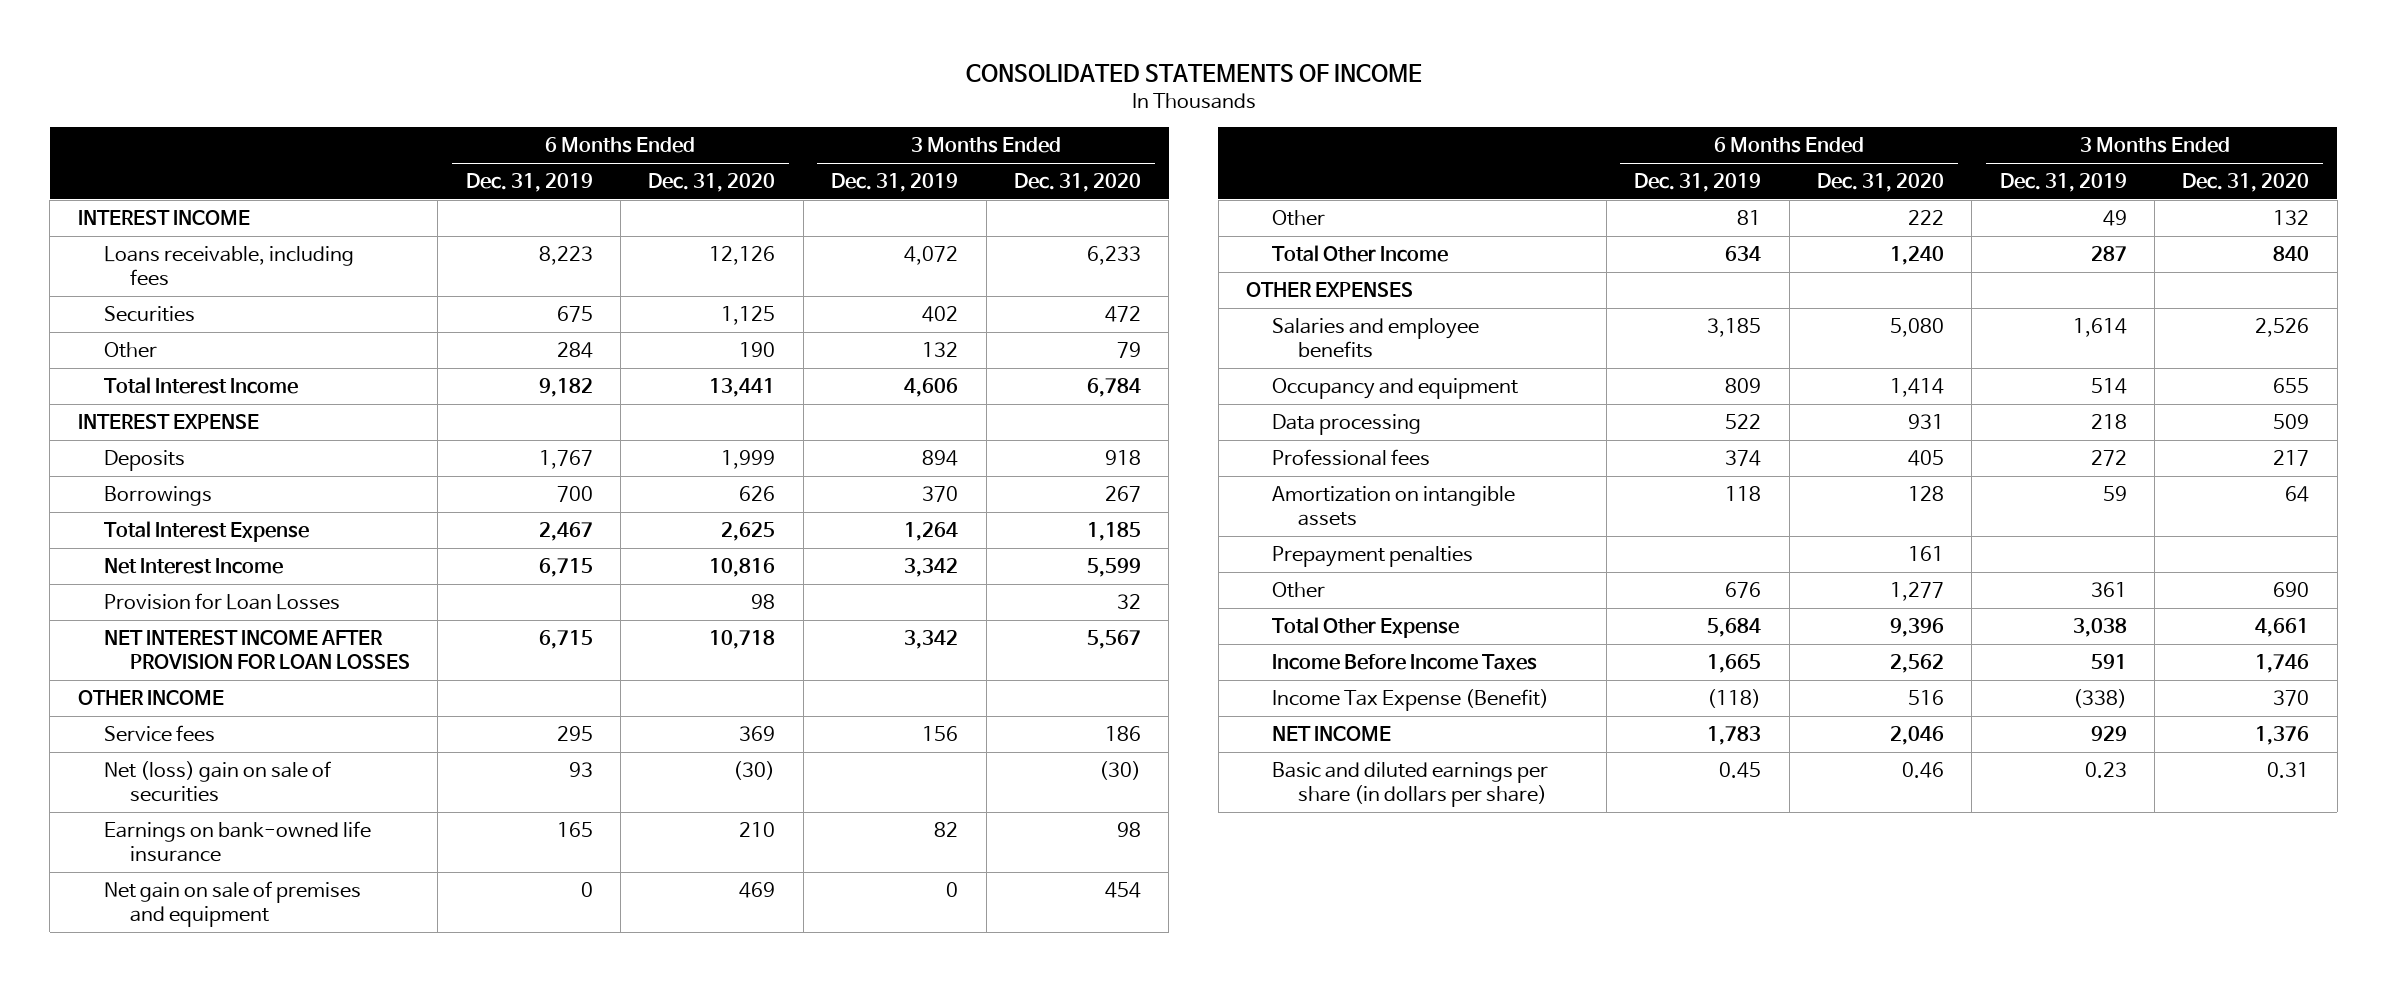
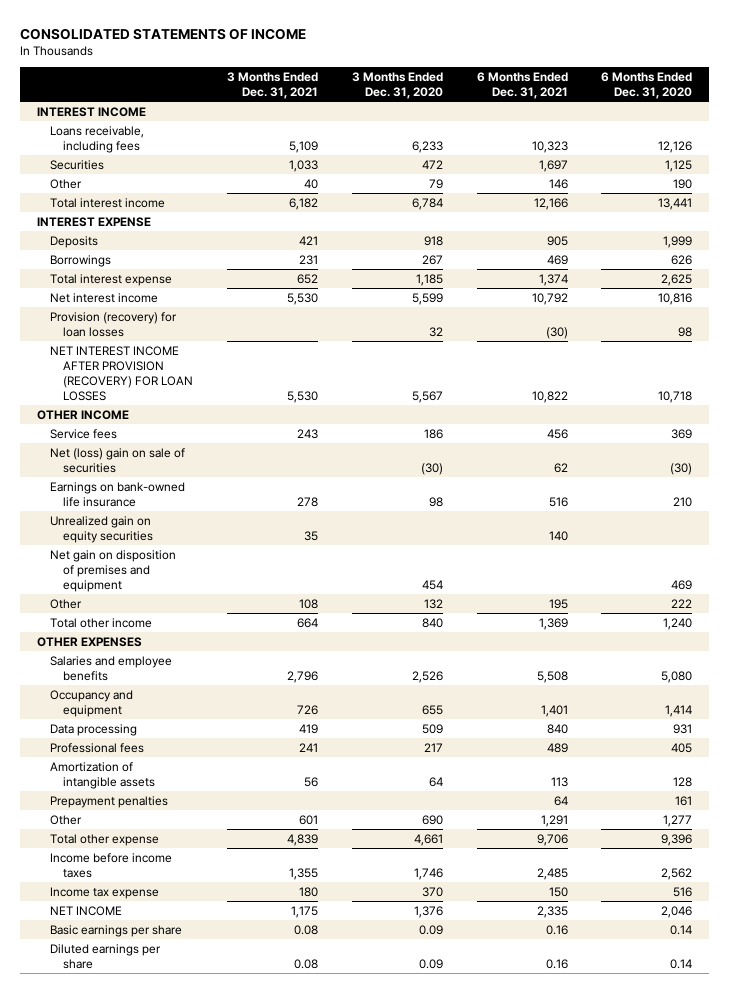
- | 6 Months Ended Dec. 31, 2019 | 6 Months Ended Dec. 31, 2020 | 3 Months Ended Dec. 31, 2019 | 3 Months Ended Dec. 31, 2020
+ | 3 Months Ended Dec. 31, 2021 | 3 Months Ended Dec. 31, 2020 | 6 Months Ended Dec. 31, 2021 | 6 Months Ended Dec. 31, 2020
- Total Interest Income | 9,182 | 13,441 | 4,606 | 6,784
+ Total interest income | 6,182 | 6,784 | 12,166 | 13,441
- Total Interest Expense | 2,467 | 2,625 | 1,264 | 1,185
- Net Interest Income | 6,715 | 10,816 | 3,342 | 5,599
- Provision for Loan Losses | | 98 | | 32
- NET INTEREST INCOME AFTER PROVISION FOR LOAN LOSSES | 6,715 | 10,718 | 3,342 | 5,567
+ Total interest expense | 652 | 1,185 | 1,374 | 2,625
+ Net interest income | 5,530 | 5,599 | 10,792 | 10,816
+ Provision (recovery) for loan losses | | 32 | (30) | 98
+ NET INTEREST INCOME AFTER PROVISION (RECOVERY) FOR LOAN LOSSES | 5,530 | 5,567 | 10,822 | 10,718
- Net gain on sale of premises and equipment | 0 | 469 | 0 | 454
+ Unrealized gain on equity securities | 35 | | 140 |
+ Net gain on disposition of premises and equipment | | 454 | | 469
- Total Other Income | 634 | 1,240 | 287 | 840
+ Total other income | 664 | 840 | 1,369 | 1,240
- Amortization on intangible assets | 118 | 128 | 59 | 64
+ Amortization of intangible assets | 56 | 64 | 113 | 128
- Total Other Expense | 5,684 | 9,396 | 3,038 | 4,661
- Income Before Income Taxes | 1,665 | 2,562 | 591 | 1,746
- Income Tax Expense (Benefit) | (118) | 516 | (338) | 370
+ Total other expense | 4,839 | 4,661 | 9,706 | 9,396
+ Income before income taxes | 1,355 | 1,746 | 2,485 | 2,562
+ Income tax expense | 180 | 370 | 150 | 516
- Basic and diluted earnings per share (in dollars per share) | 0.45 | 0.46 | 0.23 | 0.31
+ Basic earnings per share | 0.08 | 0.09 | 0.16 | 0.14
+ Diluted earnings per share | 0.08 | 0.09 | 0.16 | 0.14

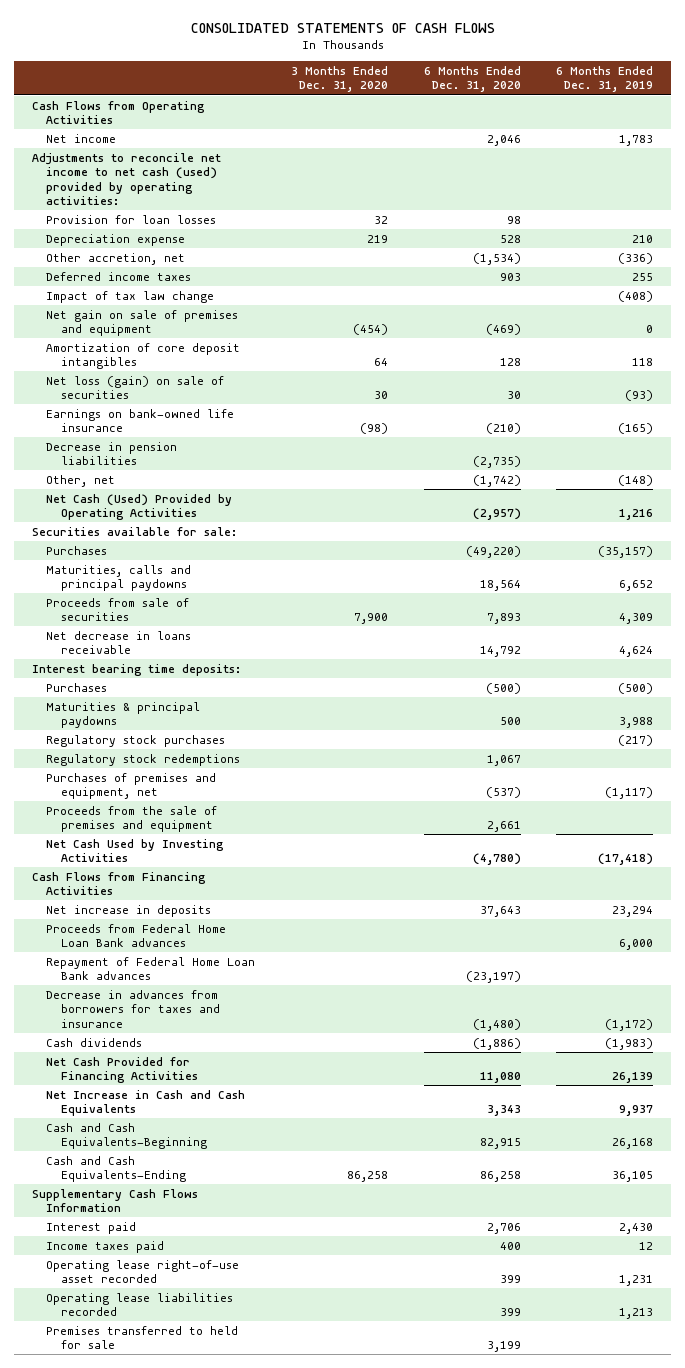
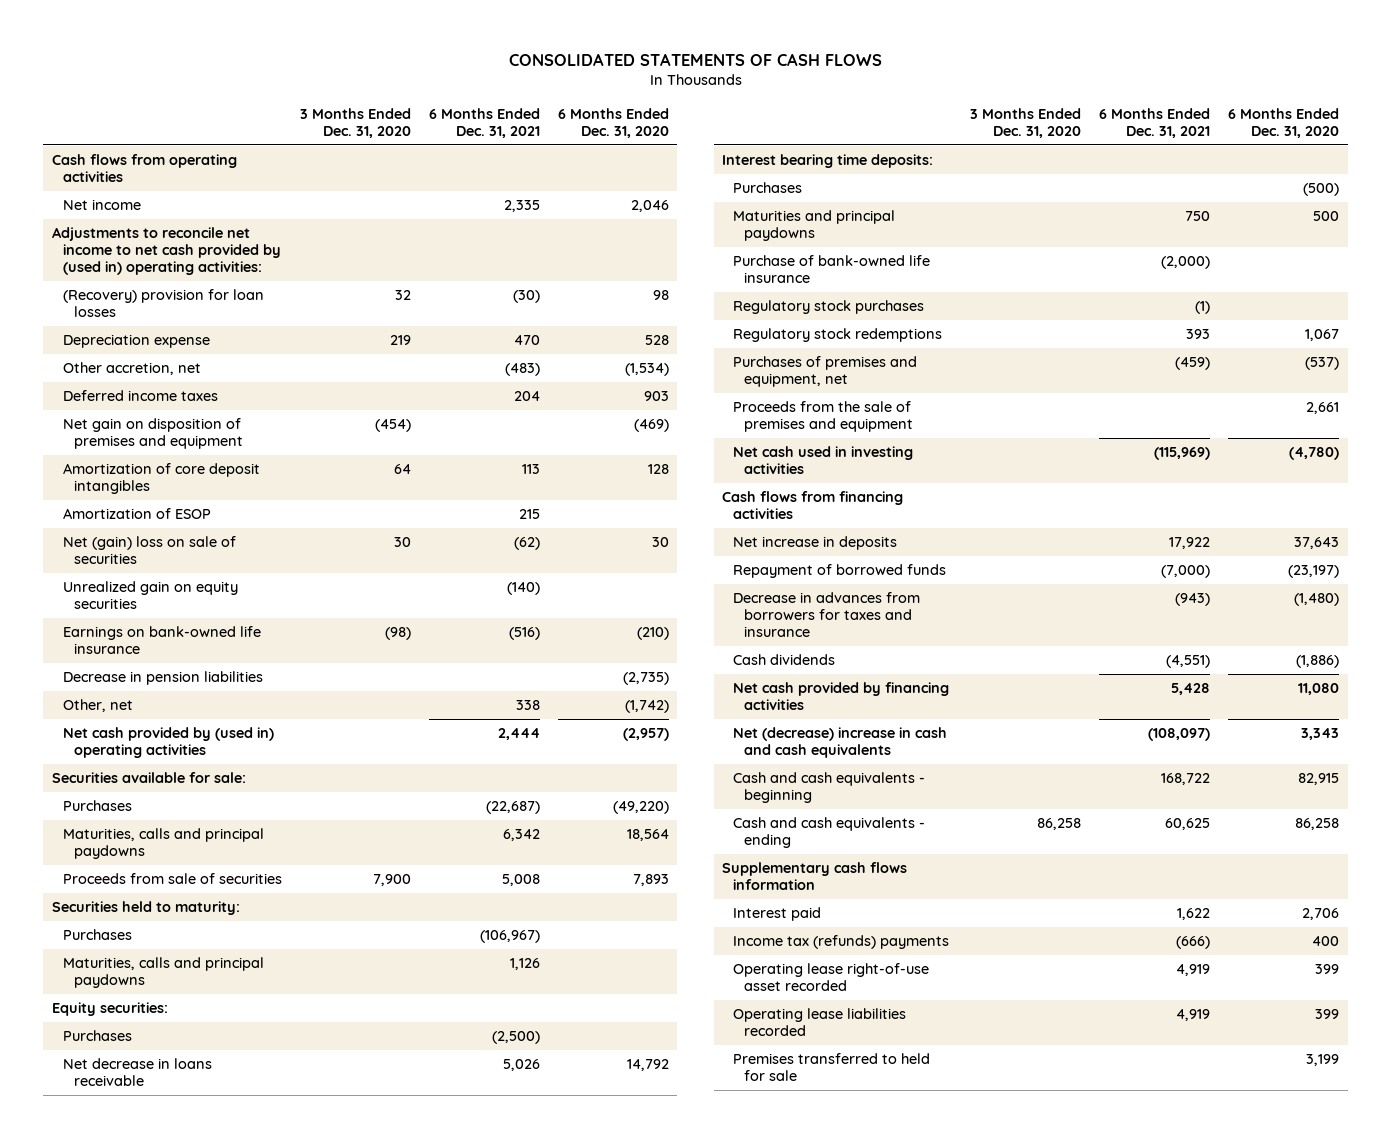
- | 3 Months Ended Dec. 31, 2020 | 6 Months Ended Dec. 31, 2020 | 6 Months Ended Dec. 31, 2019
+ | 3 Months Ended Dec. 31, 2020 | 6 Months Ended Dec. 31, 2021 | 6 Months Ended Dec. 31, 2020
- Cash Flows from Operating Activities
+ Cash flows from operating activities
- Adjustments to reconcile net income to net cash (used) provided by operating activities:
- Provision for loan losses | 32 | 98 |
+ Adjustments to reconcile net income to net cash provided by (used in) operating activities:
+ (Recovery) provision for loan losses | 32 | (30) | 98
- Impact of tax law change | | | (408)
- Net gain on sale of premises and equipment | (454) | (469) | 0
+ Net gain on disposition of premises and equipment | (454) | | (469)
- Net loss (gain) on sale of securities | 30 | 30 | (93)
+ Amortization of ESOP | | 215 |
+ Net (gain) loss on sale of securities | 30 | (62) | 30
+ Unrealized gain on equity securities | | (140) |
- Net Cash (Used) Provided by Operating Activities | | (2,957) | 1,216
+ Net cash provided by (used in) operating activities | | 2,444 | (2,957)
+ Securities held to maturity:
+ Purchases | | (106,967) |
+ Maturities, calls and principal paydowns | | 1,126 |
+ Equity securities:
+ Purchases | | (2,500) |
- Maturities & principal paydowns | | 500 | 3,988
+ Maturities and principal paydowns | | 750 | 500
+ Purchase of bank-owned life insurance | | (2,000) |
- Net Cash Used by Investing Activities | | (4,780) | (17,418)
- Cash Flows from Financing Activities
+ Net cash used in investing activities | | (115,969) | (4,780)
+ Cash flows from financing activities
- Proceeds from Federal Home Loan Bank advances | | | 6,000
- Repayment of Federal Home Loan Bank advances | | (23,197) |
+ Repayment of borrowed funds | | (7,000) | (23,197)
- Net Cash Provided for Financing Activities | | 11,080 | 26,139
- Net Increase in Cash and Cash Equivalents | | 3,343 | 9,937
- Cash and Cash Equivalents-Beginning | | 82,915 | 26,168
- Cash and Cash Equivalents-Ending | 86,258 | 86,258 | 36,105
- Supplementary Cash Flows Information
+ Net cash provided by financing activities | | 5,428 | 11,080
+ Net (decrease) increase in cash and cash equivalents | | (108,097) | 3,343
+ Cash and cash equivalents - beginning | | 168,722 | 82,915
+ Cash and cash equivalents - ending | 86,258 | 60,625 | 86,258
+ Supplementary cash flows information
- Income taxes paid | | 400 | 12
+ Income tax (refunds) payments | | (666) | 400

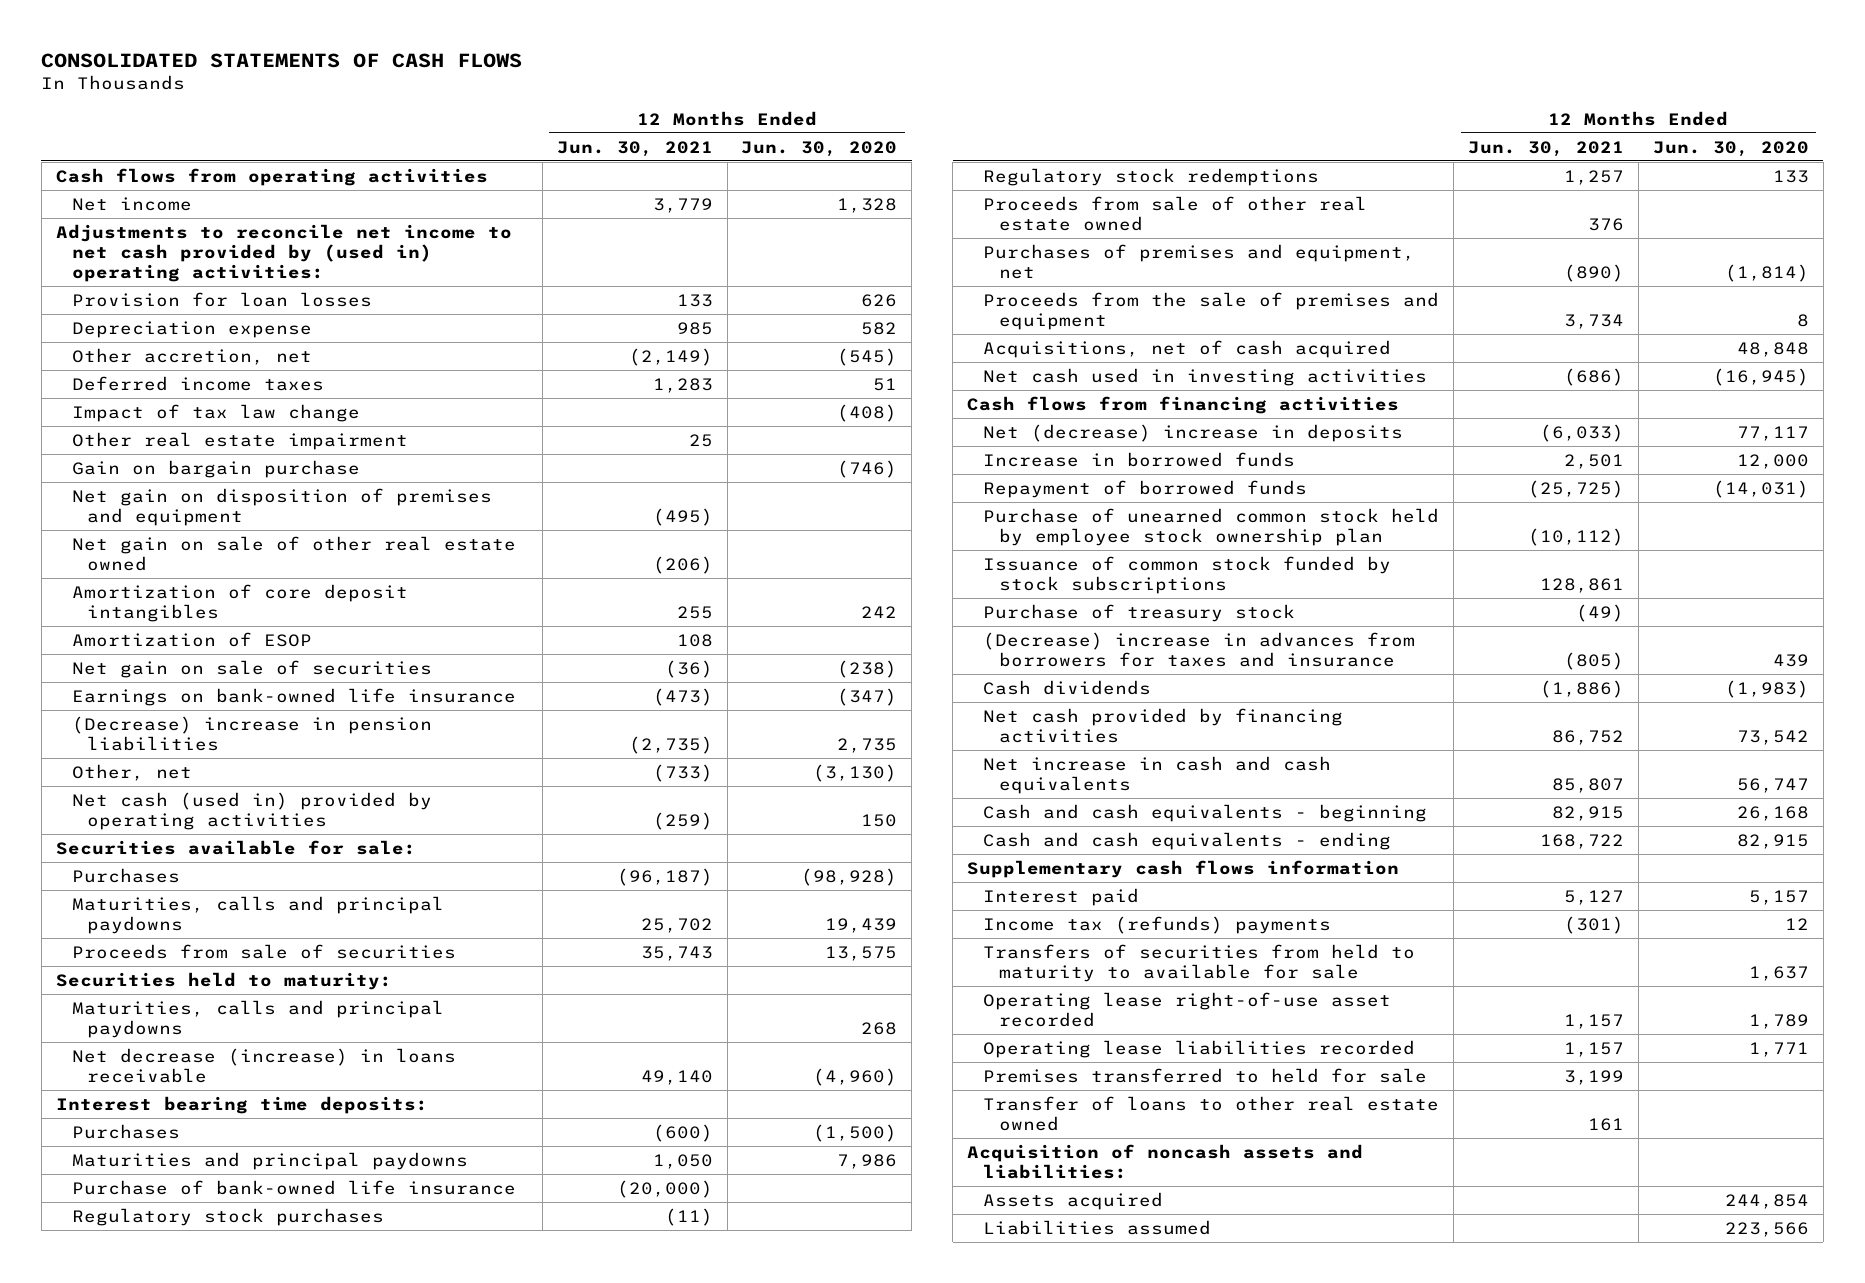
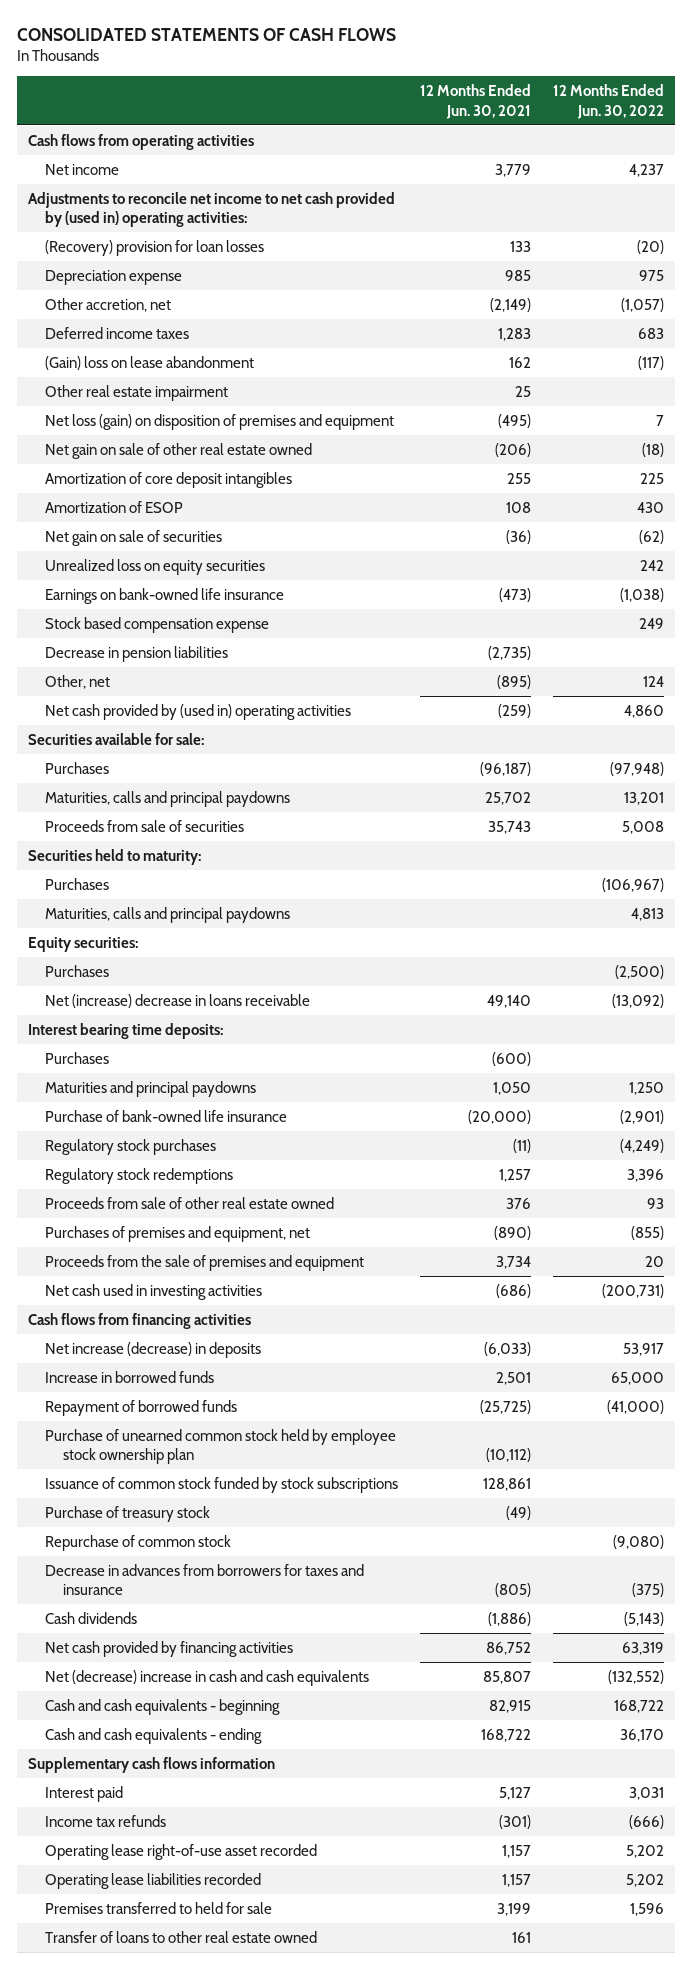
- | 12 Months Ended Jun. 30, 2021 | 12 Months Ended Jun. 30, 2020
+ | 12 Months Ended Jun. 30, 2021 | 12 Months Ended Jun. 30, 2022
- Provision for loan losses | 133 | 626
+ (Recovery) provision for loan losses | 133 | (20)
- Impact of tax law change | | (408)
+ (Gain) loss on lease abandonment | 162 | (117)
- Gain on bargain purchase | | (746)
- Net gain on disposition of premises and equipment | (495) |
+ Net loss (gain) on disposition of premises and equipment | (495) | 7
+ Unrealized loss on equity securities | | 242
- (Decrease) increase in pension liabilities | (2,735) | 2,735
- Other, net | (733) | (3,130)
- Net cash (used in) provided by operating activities | (259) | 150
+ Stock based compensation expense | | 249
+ Decrease in pension liabilities | (2,735) |
+ Other, net | (895) | 124
+ Net cash provided by (used in) operating activities | (259) | 4,860
+ Purchases | | (106,967)
- Net decrease (increase) in loans receivable | 49,140 | (4,960)
+ Equity securities:
+ Purchases | | (2,500)
+ Net (increase) decrease in loans receivable | 49,140 | (13,092)
- Acquisitions, net of cash acquired | | 48,848
- Net (decrease) increase in deposits | (6,033) | 77,117
+ Net increase (decrease) in deposits | (6,033) | 53,917
- (Decrease) increase in advances from borrowers for taxes and insurance | (805) | 439
+ Repurchase of common stock | | (9,080)
+ Decrease in advances from borrowers for taxes and insurance | (805) | (375)
- Net increase in cash and cash equivalents | 85,807 | 56,747
+ Net (decrease) increase in cash and cash equivalents | 85,807 | (132,552)
- Income tax (refunds) payments | (301) | 12
- Transfers of securities from held to maturity to available for sale | | 1,637
+ Income tax refunds | (301) | (666)
- Acquisition of noncash assets and liabilities:
- Assets acquired | | 244,854
- Liabilities assumed | | 223,566

